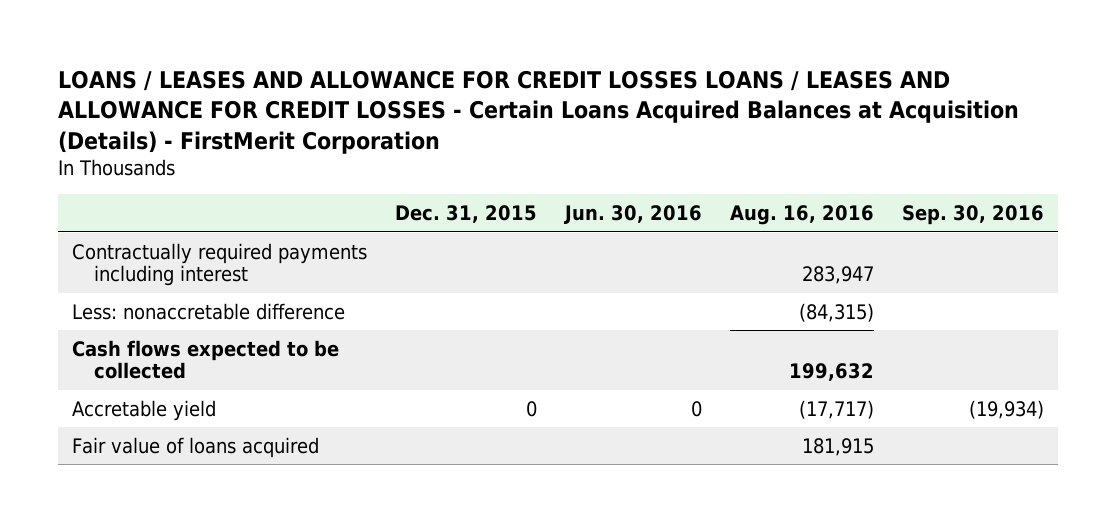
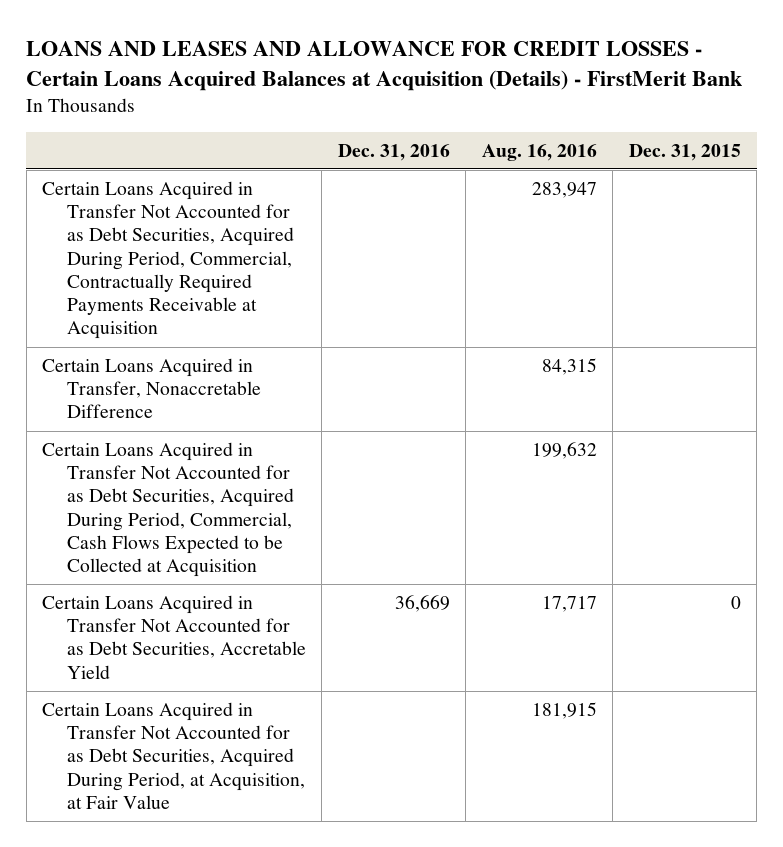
- LOANS / LEASES AND ALLOWANCE FOR CREDIT LOSSES LOANS / LEASES AND ALLOWANCE FOR CREDIT LOSSES - Certain Loans Acquired Balances at Acquisition (Details) - FirstMerit Corporation
+ LOANS AND LEASES AND ALLOWANCE FOR CREDIT LOSSES - Certain Loans Acquired Balances at Acquisition (Details) - FirstMerit Bank
- | Dec. 31, 2015 | Jun. 30, 2016 | Aug. 16, 2016 | Sep. 30, 2016
+ | Dec. 31, 2016 | Aug. 16, 2016 | Dec. 31, 2015
- Contractually required payments including interest | | | 283,947 |
- Less: nonaccretable difference | | | (84,315) |
- Cash flows expected to be collected | | | 199,632 |
- Accretable yield | 0 | 0 | (17,717) | (19,934)
- Fair value of loans acquired | | | 181,915 |
+ Certain Loans Acquired in Transfer Not Accounted for as Debt Securities, Acquired During Period, Commercial, Contractually Required Payments Receivable at Acquisition | | 283,947 |
+ Certain Loans Acquired in Transfer, Nonaccretable Difference | | 84,315 |
+ Certain Loans Acquired in Transfer Not Accounted for as Debt Securities, Acquired During Period, Commercial, Cash Flows Expected to be Collected at Acquisition | | 199,632 |
+ Certain Loans Acquired in Transfer Not Accounted for as Debt Securities, Accretable Yield | 36,669 | 17,717 | 0
+ Certain Loans Acquired in Transfer Not Accounted for as Debt Securities, Acquired During Period, at Acquisition, at Fair Value | | 181,915 |

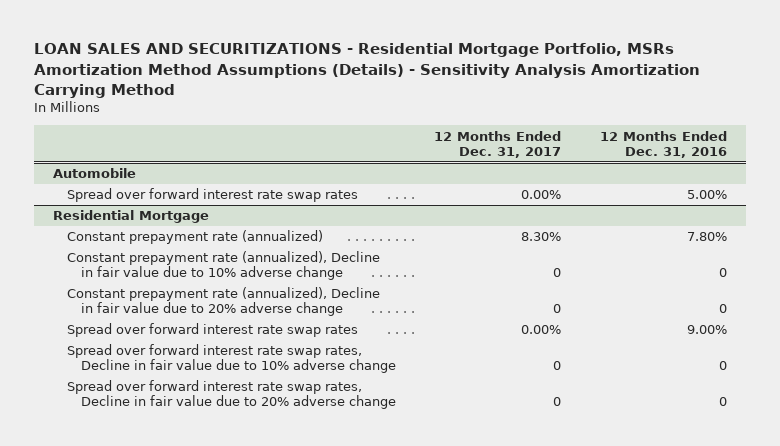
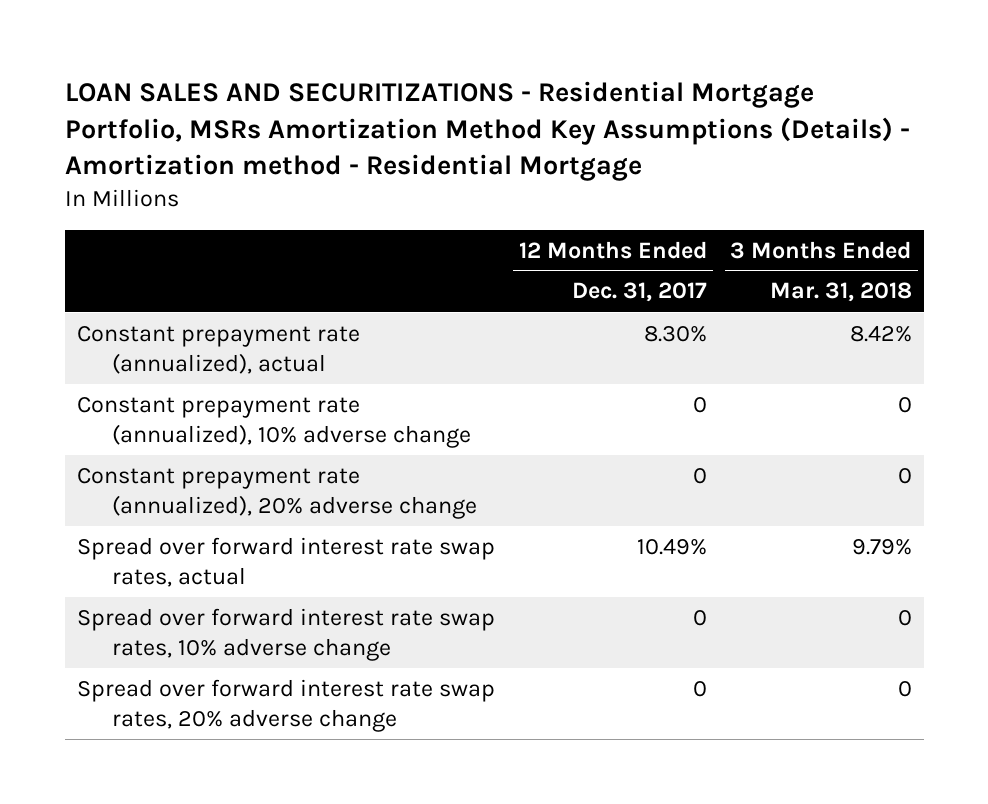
- LOAN SALES AND SECURITIZATIONS - Residential Mortgage Portfolio, MSRs Amortization Method Assumptions (Details) - Sensitivity Analysis Amortization Carrying Method
+ LOAN SALES AND SECURITIZATIONS - Residential Mortgage Portfolio, MSRs Amortization Method Key Assumptions (Details) - Amortization method - Residential Mortgage
- | 12 Months Ended Dec. 31, 2017 | 12 Months Ended Dec. 31, 2016
+ | 12 Months Ended Dec. 31, 2017 | 3 Months Ended Mar. 31, 2018
- Automobile
- Spread over forward interest rate swap rates | 0.00% | 5.00%
- Residential Mortgage
- Constant prepayment rate (annualized) | 8.30% | 7.80%
- Constant prepayment rate (annualized), Decline in fair value due to 10% adverse change | 0 | 0
- Constant prepayment rate (annualized), Decline in fair value due to 20% adverse change | 0 | 0
- Spread over forward interest rate swap rates | 0.00% | 9.00%
- Spread over forward interest rate swap rates, Decline in fair value due to 10% adverse change | 0 | 0
- Spread over forward interest rate swap rates, Decline in fair value due to 20% adverse change | 0 | 0
+ Constant prepayment rate (annualized), actual | 8.30% | 8.42%
+ Constant prepayment rate (annualized), 10% adverse change | 0 | 0
+ Constant prepayment rate (annualized), 20% adverse change | 0 | 0
+ Spread over forward interest rate swap rates, actual | 10.49% | 9.79%
+ Spread over forward interest rate swap rates, 10% adverse change | 0 | 0
+ Spread over forward interest rate swap rates, 20% adverse change | 0 | 0

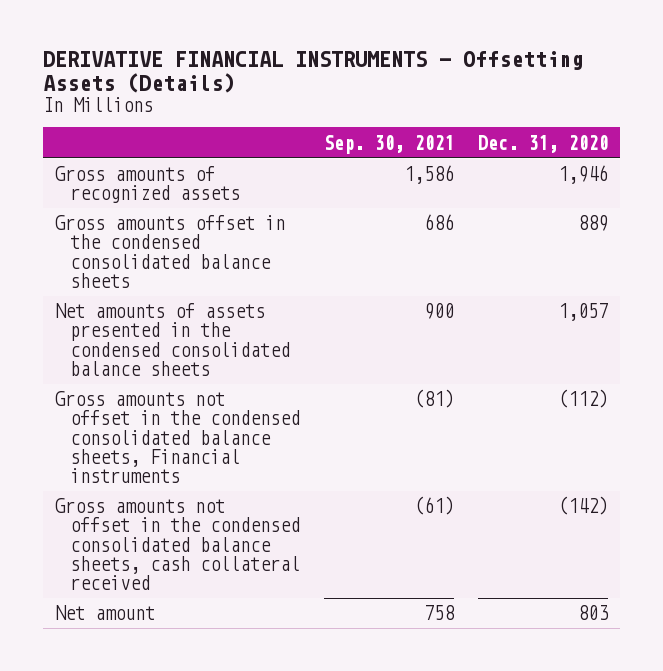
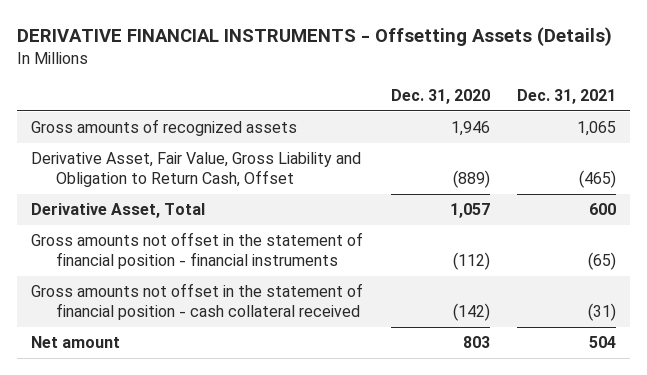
- | Sep. 30, 2021 | Dec. 31, 2020
+ | Dec. 31, 2020 | Dec. 31, 2021
- Gross amounts offset in the condensed consolidated balance sheets | 686 | 889
- Net amounts of assets presented in the condensed consolidated balance sheets | 900 | 1,057
- Gross amounts not offset in the condensed consolidated balance sheets, Financial instruments | (81) | (112)
- Gross amounts not offset in the condensed consolidated balance sheets, cash collateral received | (61) | (142)
+ Derivative Asset, Fair Value, Gross Liability and Obligation to Return Cash, Offset | (889) | (465)
+ Derivative Asset, Total | 1,057 | 600
+ Gross amounts not offset in the statement of financial position - financial instruments | (112) | (65)
+ Gross amounts not offset in the statement of financial position - cash collateral received | (142) | (31)

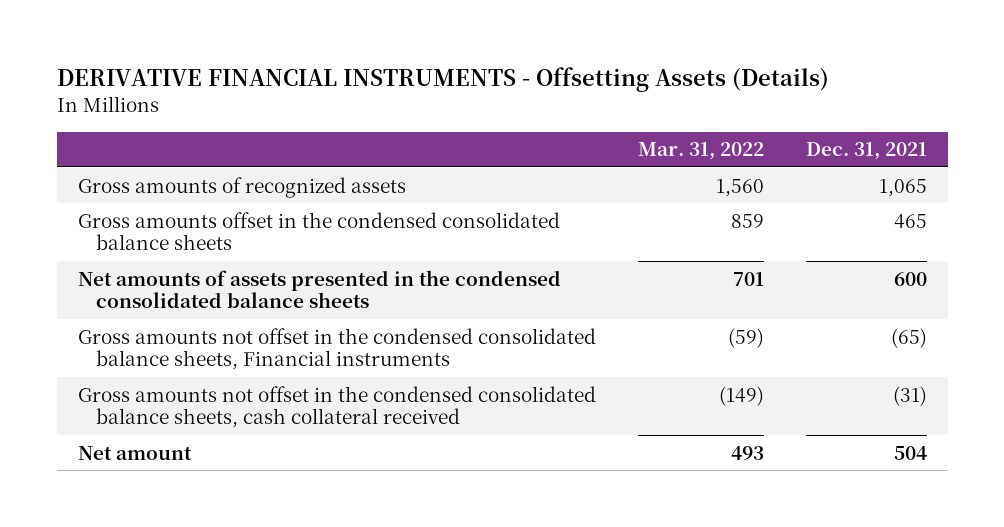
- | Dec. 31, 2020 | Dec. 31, 2021
+ | Mar. 31, 2022 | Dec. 31, 2021
- Derivative Asset, Fair Value, Gross Liability and Obligation to Return Cash, Offset | (889) | (465)
- Derivative Asset, Total | 1,057 | 600
- Gross amounts not offset in the statement of financial position - financial instruments | (112) | (65)
- Gross amounts not offset in the statement of financial position - cash collateral received | (142) | (31)
+ Gross amounts offset in the condensed consolidated balance sheets | 859 | 465
+ Net amounts of assets presented in the condensed consolidated balance sheets | 701 | 600
+ Gross amounts not offset in the condensed consolidated balance sheets, Financial instruments | (59) | (65)
+ Gross amounts not offset in the condensed consolidated balance sheets, cash collateral received | (149) | (31)

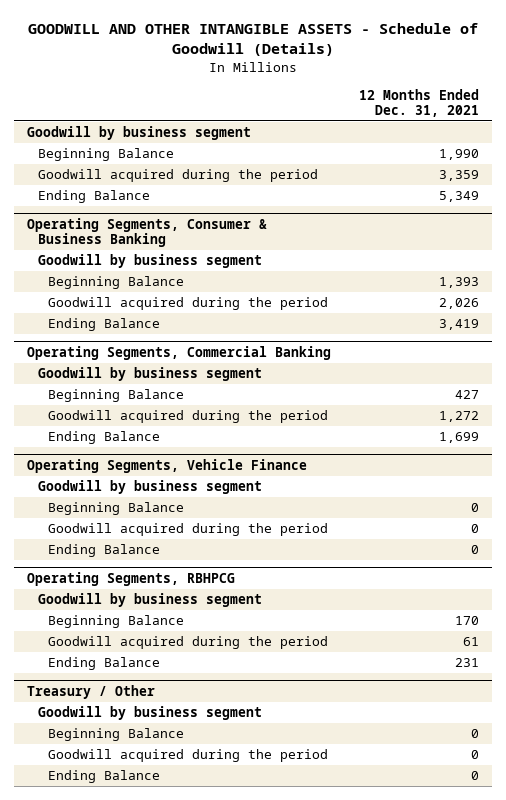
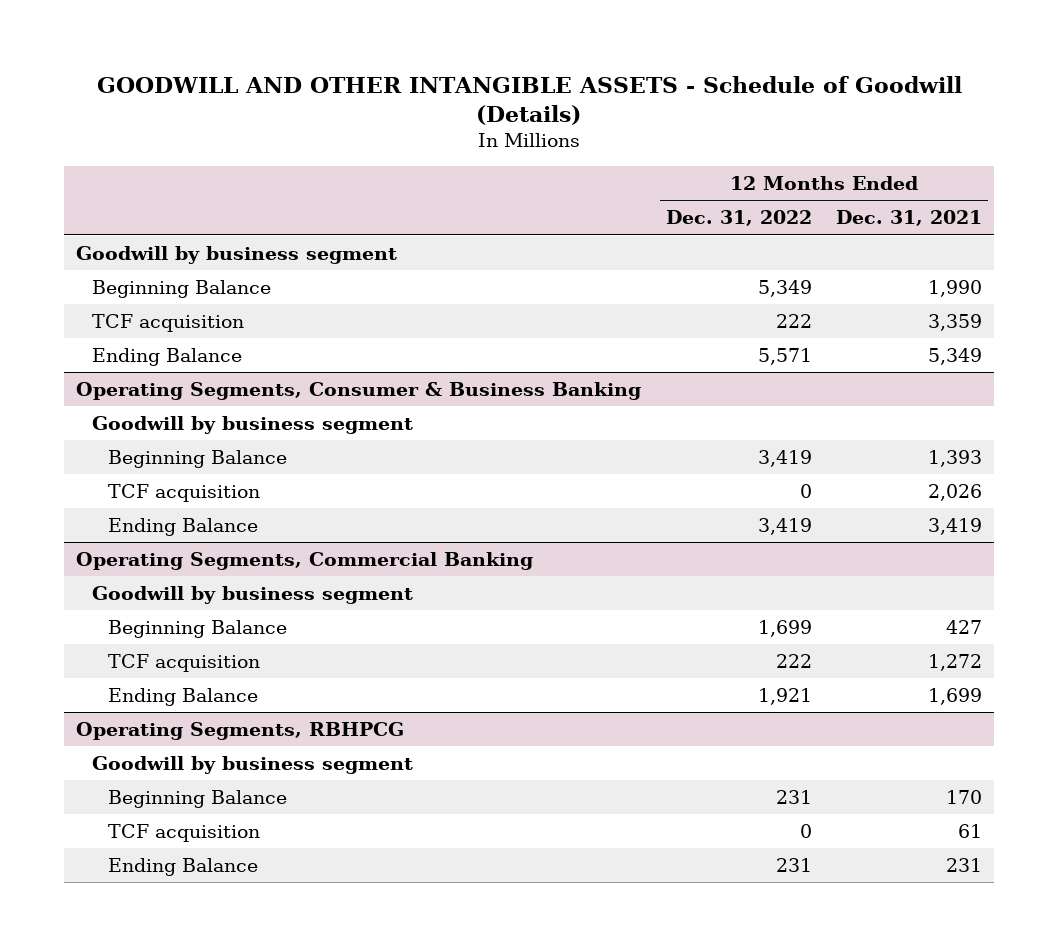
- | 12 Months Ended Dec. 31, 2021
+ | 12 Months Ended Dec. 31, 2022 | 12 Months Ended Dec. 31, 2021
- Goodwill acquired during the period | 3,359
+ TCF acquisition | 222 | 3,359
@ Operating Segments, Consumer & Business Banking
- Goodwill acquired during the period | 2,026
+ TCF acquisition | 0 | 2,026
@ Operating Segments, Commercial Banking
- Goodwill acquired during the period | 1,272
+ TCF acquisition | 222 | 1,272
- Operating Segments, Vehicle Finance
- Goodwill by business segment
- Beginning Balance | 0
- Goodwill acquired during the period | 0
- Ending Balance | 0
@ Operating Segments, RBHPCG
- Goodwill acquired during the period | 61
+ TCF acquisition | 0 | 61
- Treasury / Other
- Goodwill by business segment
- Beginning Balance | 0
- Goodwill acquired during the period | 0
- Ending Balance | 0

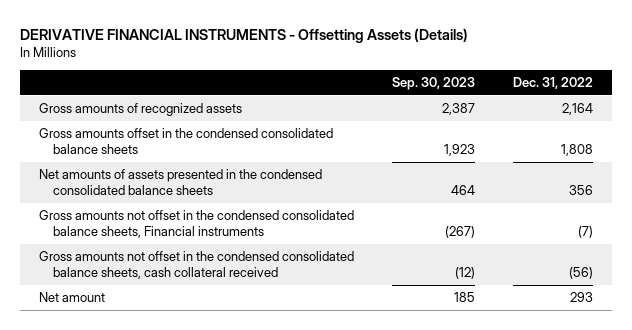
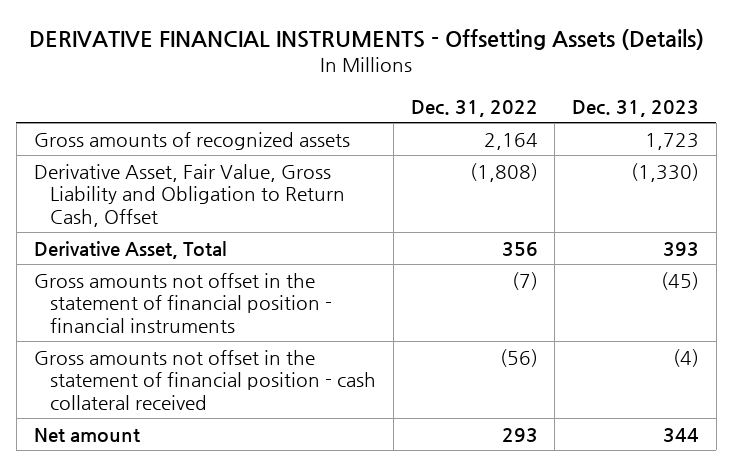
- | Sep. 30, 2023 | Dec. 31, 2022
+ | Dec. 31, 2022 | Dec. 31, 2023
- Gross amounts offset in the condensed consolidated balance sheets | 1,923 | 1,808
- Net amounts of assets presented in the condensed consolidated balance sheets | 464 | 356
- Gross amounts not offset in the condensed consolidated balance sheets, Financial instruments | (267) | (7)
- Gross amounts not offset in the condensed consolidated balance sheets, cash collateral received | (12) | (56)
+ Derivative Asset, Fair Value, Gross Liability and Obligation to Return Cash, Offset | (1,808) | (1,330)
+ Derivative Asset, Total | 356 | 393
+ Gross amounts not offset in the statement of financial position - financial instruments | (7) | (45)
+ Gross amounts not offset in the statement of financial position - cash collateral received | (56) | (4)

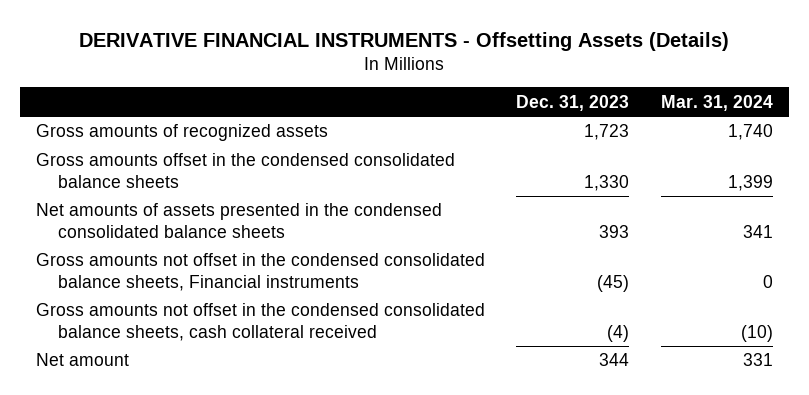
- | Dec. 31, 2022 | Dec. 31, 2023
+ | Dec. 31, 2023 | Mar. 31, 2024
- Derivative Asset, Fair Value, Gross Liability and Obligation to Return Cash, Offset | (1,808) | (1,330)
- Derivative Asset, Total | 356 | 393
- Gross amounts not offset in the statement of financial position - financial instruments | (7) | (45)
- Gross amounts not offset in the statement of financial position - cash collateral received | (56) | (4)
+ Gross amounts offset in the condensed consolidated balance sheets | 1,330 | 1,399
+ Net amounts of assets presented in the condensed consolidated balance sheets | 393 | 341
+ Gross amounts not offset in the condensed consolidated balance sheets, Financial instruments | (45) | 0
+ Gross amounts not offset in the condensed consolidated balance sheets, cash collateral received | (4) | (10)

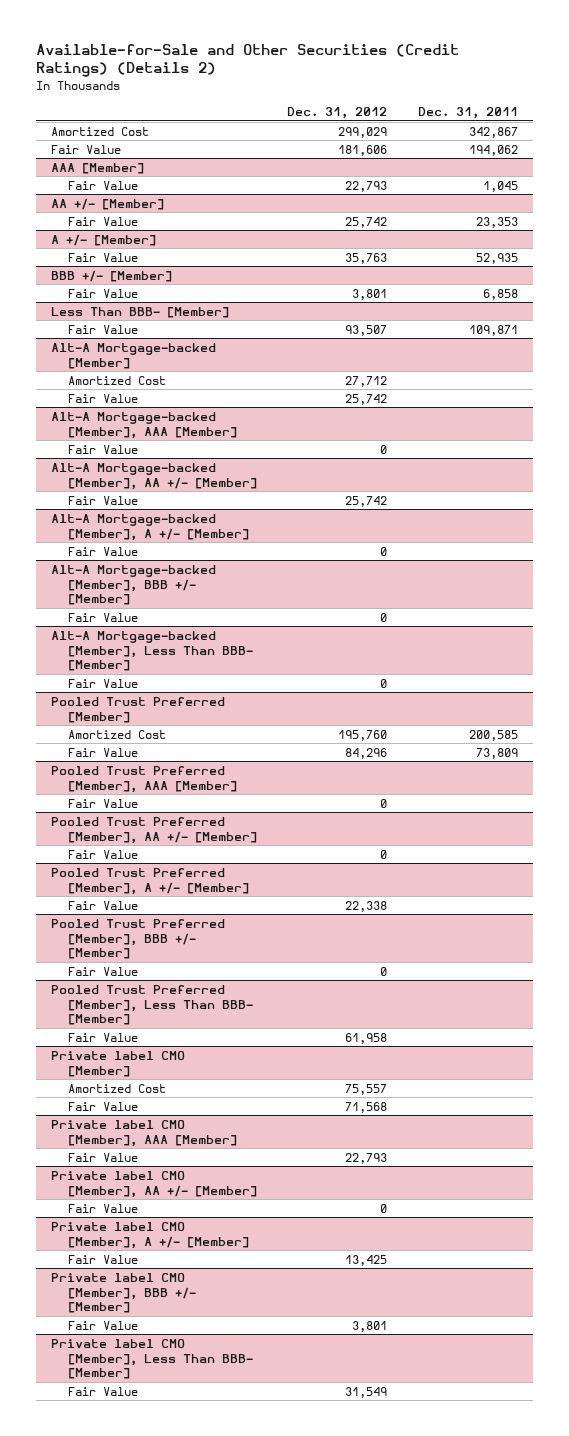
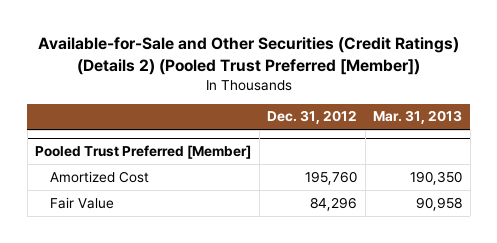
- Available-for-Sale and Other Securities (Credit Ratings) (Details 2)
+ Available-for-Sale and Other Securities (Credit Ratings) (Details 2) (Pooled Trust Preferred [Member])
- | Dec. 31, 2012 | Dec. 31, 2011
+ | Dec. 31, 2012 | Mar. 31, 2013
- Amortized Cost | 299,029 | 342,867
- Fair Value | 181,606 | 194,062
- AAA [Member]
- Fair Value | 22,793 | 1,045
- AA +/- [Member]
- Fair Value | 25,742 | 23,353
- A +/- [Member]
- Fair Value | 35,763 | 52,935
- BBB +/- [Member]
- Fair Value | 3,801 | 6,858
- Less Than BBB- [Member]
- Fair Value | 93,507 | 109,871
- Alt-A Mortgage-backed [Member]
- Amortized Cost | 27,712 |
- Fair Value | 25,742 |
- Alt-A Mortgage-backed [Member], AAA [Member]
- Fair Value | 0 |
- Alt-A Mortgage-backed [Member], AA +/- [Member]
- Fair Value | 25,742 |
- Alt-A Mortgage-backed [Member], A +/- [Member]
- Fair Value | 0 |
- Alt-A Mortgage-backed [Member], BBB +/- [Member]
- Fair Value | 0 |
- Alt-A Mortgage-backed [Member], Less Than BBB- [Member]
- Fair Value | 0 |
- Pooled Trust Preferred [Member], AAA [Member]
- Fair Value | 0 |
- Pooled Trust Preferred [Member], AA +/- [Member]
- Fair Value | 0 |
- Pooled Trust Preferred [Member], A +/- [Member]
- Fair Value | 22,338 |
- Pooled Trust Preferred [Member], BBB +/- [Member]
- Fair Value | 0 |
- Pooled Trust Preferred [Member], Less Than BBB- [Member]
- Fair Value | 61,958 |
- Private label CMO [Member]
- Amortized Cost | 75,557 |
- Fair Value | 71,568 |
- Private label CMO [Member], AAA [Member]
- Fair Value | 22,793 |
- Private label CMO [Member], AA +/- [Member]
- Fair Value | 0 |
- Private label CMO [Member], A +/- [Member]
- Fair Value | 13,425 |
- Private label CMO [Member], BBB +/- [Member]
- Fair Value | 3,801 |
- Private label CMO [Member], Less Than BBB- [Member]
- Fair Value | 31,549 |

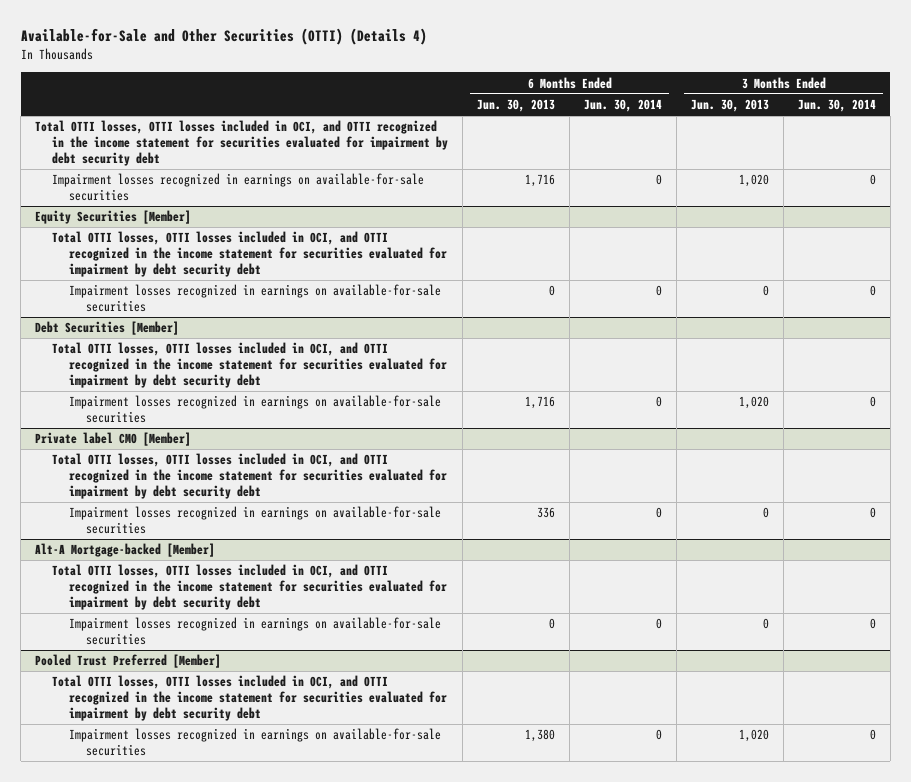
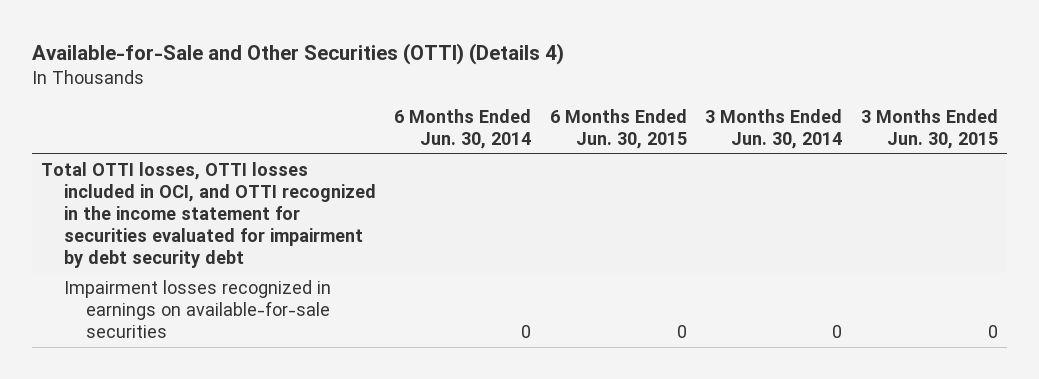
- | 6 Months Ended Jun. 30, 2013 | 6 Months Ended Jun. 30, 2014 | 3 Months Ended Jun. 30, 2013 | 3 Months Ended Jun. 30, 2014
+ | 6 Months Ended Jun. 30, 2014 | 6 Months Ended Jun. 30, 2015 | 3 Months Ended Jun. 30, 2014 | 3 Months Ended Jun. 30, 2015
- Equity Securities [Member]
- Total OTTI losses, OTTI losses included in OCI, and OTTI recognized in the income statement for securities evaluated for impairment by debt security debt
- Impairment losses recognized in earnings on available-for-sale securities | 0 | 0 | 0 | 0
- Debt Securities [Member]
- Total OTTI losses, OTTI losses included in OCI, and OTTI recognized in the income statement for securities evaluated for impairment by debt security debt
- Impairment losses recognized in earnings on available-for-sale securities | 1,716 | 0 | 1,020 | 0
- Private label CMO [Member]
- Total OTTI losses, OTTI losses included in OCI, and OTTI recognized in the income statement for securities evaluated for impairment by debt security debt
- Impairment losses recognized in earnings on available-for-sale securities | 336 | 0 | 0 | 0
- Alt-A Mortgage-backed [Member]
- Total OTTI losses, OTTI losses included in OCI, and OTTI recognized in the income statement for securities evaluated for impairment by debt security debt
- Impairment losses recognized in earnings on available-for-sale securities | 0 | 0 | 0 | 0
- Pooled Trust Preferred [Member]
- Total OTTI losses, OTTI losses included in OCI, and OTTI recognized in the income statement for securities evaluated for impairment by debt security debt
- Impairment losses recognized in earnings on available-for-sale securities | 1,380 | 0 | 1,020 | 0

